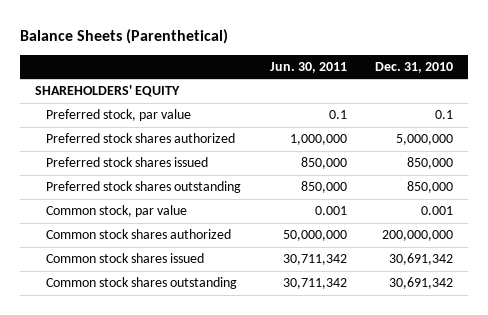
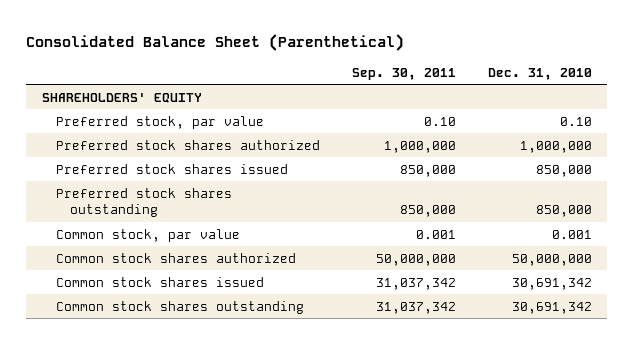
- Balance Sheets (Parenthetical)
+ Consolidated Balance Sheet (Parenthetical)
- | Jun. 30, 2011 | Dec. 31, 2010
+ | Sep. 30, 2011 | Dec. 31, 2010
- Preferred stock, par value | 0.1 | 0.1
- Preferred stock shares authorized | 1,000,000 | 5,000,000
+ Preferred stock, par value | 0.10 | 0.10
+ Preferred stock shares authorized | 1,000,000 | 1,000,000
- Common stock shares authorized | 50,000,000 | 200,000,000
+ Common stock shares authorized | 50,000,000 | 50,000,000

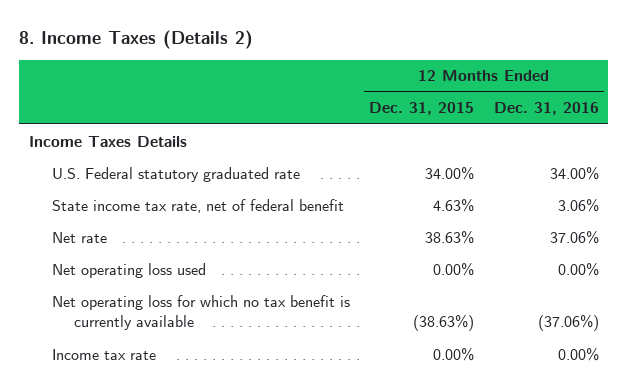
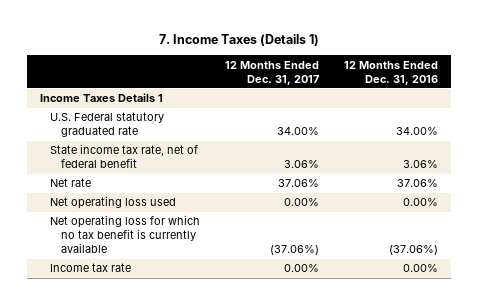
- 8. Income Taxes (Details 2)
+ 7. Income Taxes (Details 1)
- | 12 Months Ended Dec. 31, 2015 | 12 Months Ended Dec. 31, 2016
+ | 12 Months Ended Dec. 31, 2017 | 12 Months Ended Dec. 31, 2016
- Income Taxes Details
+ Income Taxes Details 1

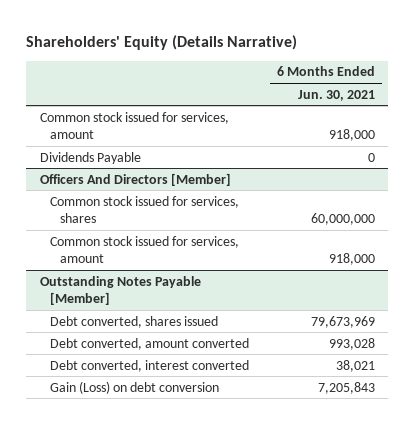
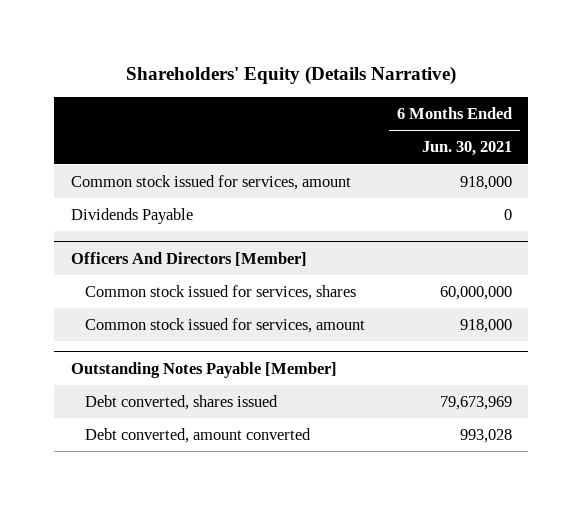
@ Outstanding Notes Payable [Member]
- Debt converted, interest converted | 38,021
- Gain (Loss) on debt conversion | 7,205,843

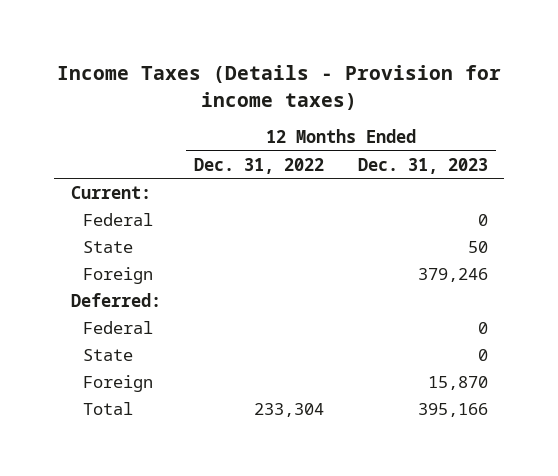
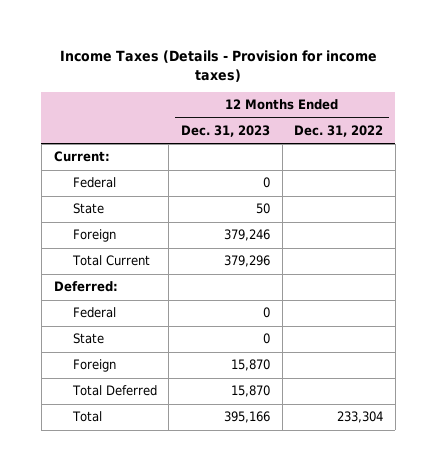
- | 12 Months Ended Dec. 31, 2022 | 12 Months Ended Dec. 31, 2023
+ | 12 Months Ended Dec. 31, 2023 | 12 Months Ended Dec. 31, 2022
+ Total Current | 379,296 |
+ Total Deferred | 15,870 |

